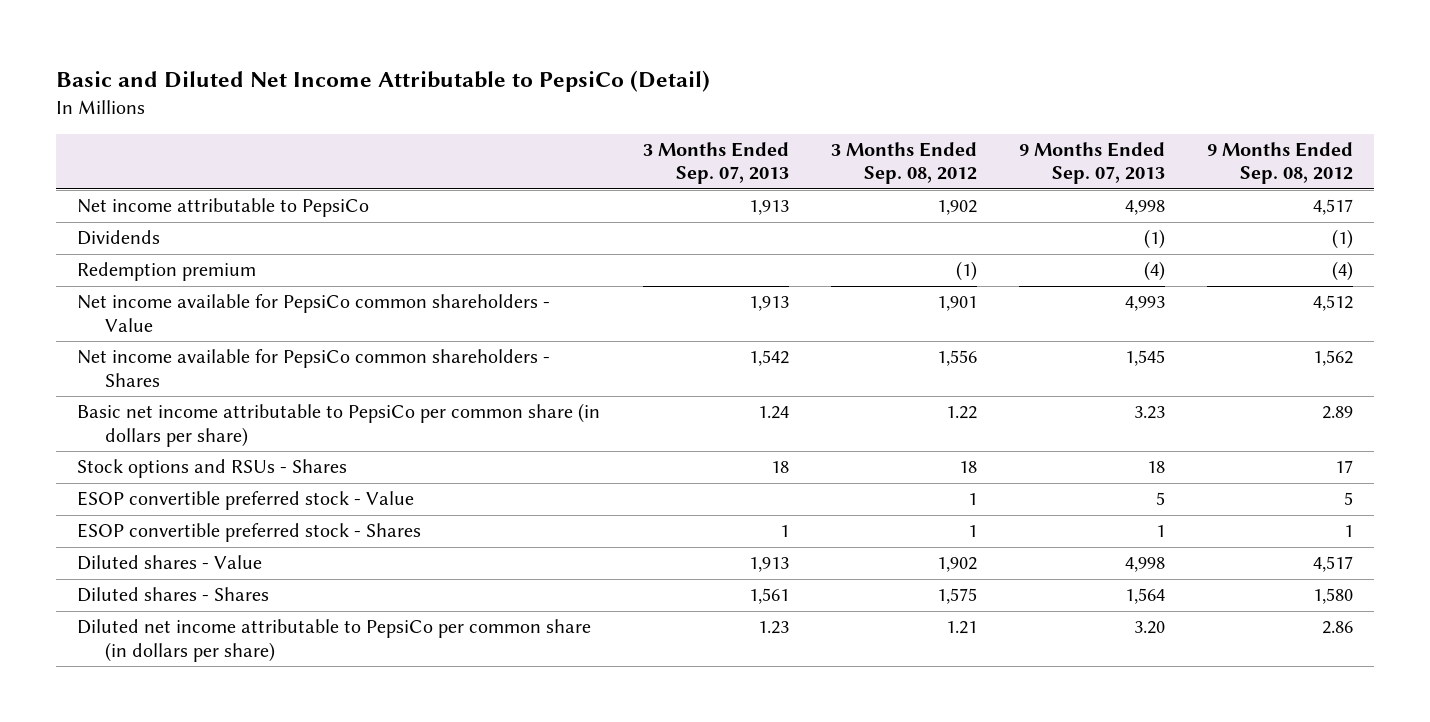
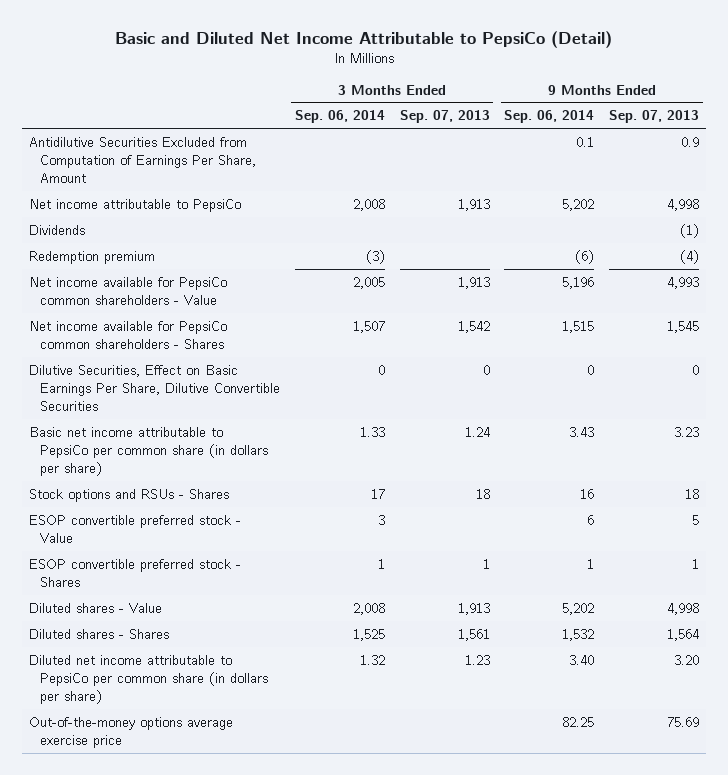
- | 3 Months Ended Sep. 07, 2013 | 3 Months Ended Sep. 08, 2012 | 9 Months Ended Sep. 07, 2013 | 9 Months Ended Sep. 08, 2012
+ | 3 Months Ended Sep. 06, 2014 | 3 Months Ended Sep. 07, 2013 | 9 Months Ended Sep. 06, 2014 | 9 Months Ended Sep. 07, 2013
+ Antidilutive Securities Excluded from Computation of Earnings Per Share, Amount | | | 0.1 | 0.9
+ Dilutive Securities, Effect on Basic Earnings Per Share, Dilutive Convertible Securities | 0 | 0 | 0 | 0
+ Out-of-the-money options average exercise price | | | 82.25 | 75.69

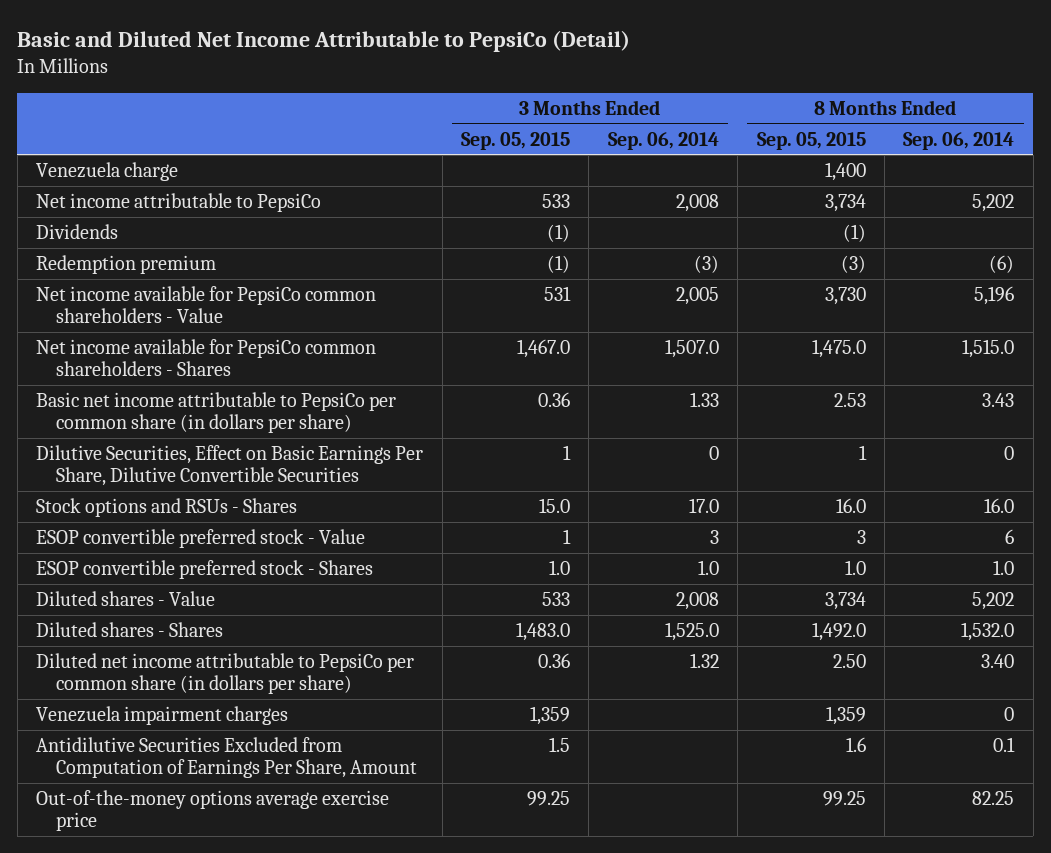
- | 3 Months Ended Sep. 06, 2014 | 3 Months Ended Sep. 07, 2013 | 9 Months Ended Sep. 06, 2014 | 9 Months Ended Sep. 07, 2013
+ | 3 Months Ended Sep. 05, 2015 | 3 Months Ended Sep. 06, 2014 | 8 Months Ended Sep. 05, 2015 | 8 Months Ended Sep. 06, 2014
+ Venezuela charge | | | 1,400 |
- Net income available for PepsiCo common shareholders - Shares | 1,507 | 1,542 | 1,515 | 1,545
+ Net income available for PepsiCo common shareholders - Shares | 1,467.0 | 1,507.0 | 1,475.0 | 1,515.0
- Stock options and RSUs - Shares | 17 | 18 | 16 | 18
moved down: Dilutive Securities, Effect on Basic Earnings Per Share, Dilutive Convertible Securities | 1 | 0 | 1 | 0
+ Stock options and RSUs - Shares | 15.0 | 17.0 | 16.0 | 16.0
- ESOP convertible preferred stock - Shares | 1 | 1 | 1 | 1
+ ESOP convertible preferred stock - Shares | 1.0 | 1.0 | 1.0 | 1.0
- Diluted shares - Shares | 1,525 | 1,561 | 1,532 | 1,564
+ Diluted shares - Shares | 1,483.0 | 1,525.0 | 1,492.0 | 1,532.0
+ Venezuela impairment charges | 1,359 | | 1,359 | 0
moved down: Antidilutive Securities Excluded from Computation of Earnings Per Share, Amount | 1.5 | | 1.6 | 0.1

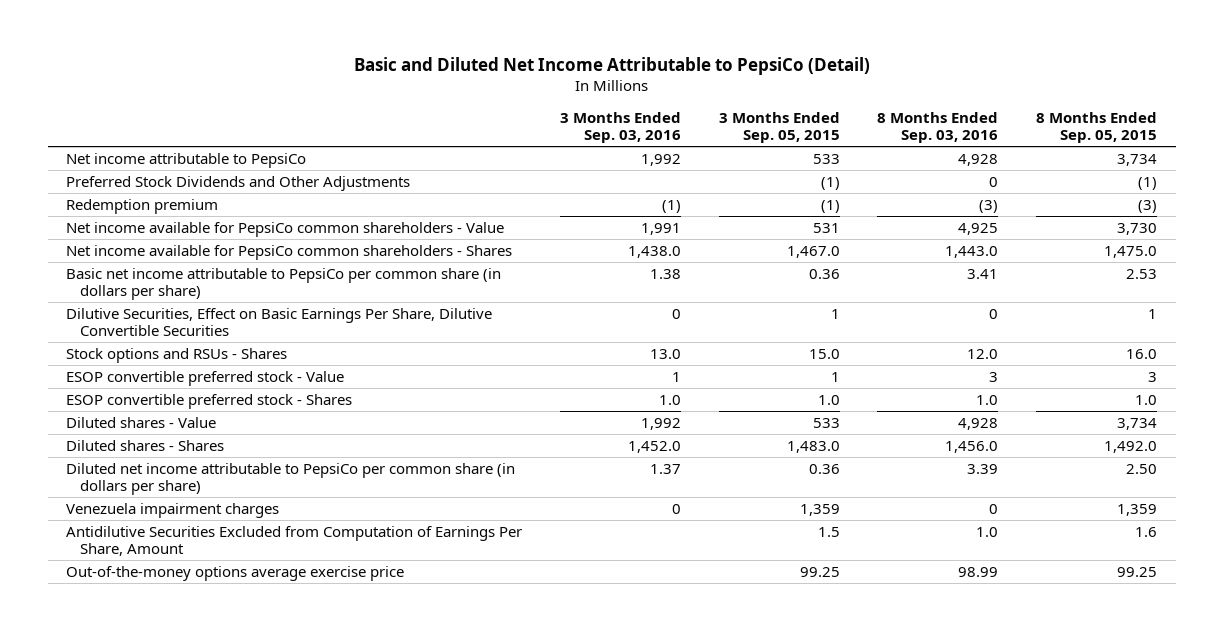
- | 3 Months Ended Sep. 05, 2015 | 3 Months Ended Sep. 06, 2014 | 8 Months Ended Sep. 05, 2015 | 8 Months Ended Sep. 06, 2014
+ | 3 Months Ended Sep. 03, 2016 | 3 Months Ended Sep. 05, 2015 | 8 Months Ended Sep. 03, 2016 | 8 Months Ended Sep. 05, 2015
- Venezuela charge | | | 1,400 |
- Dividends | (1) | | (1) |
+ Preferred Stock Dividends and Other Adjustments | | (1) | 0 | (1)

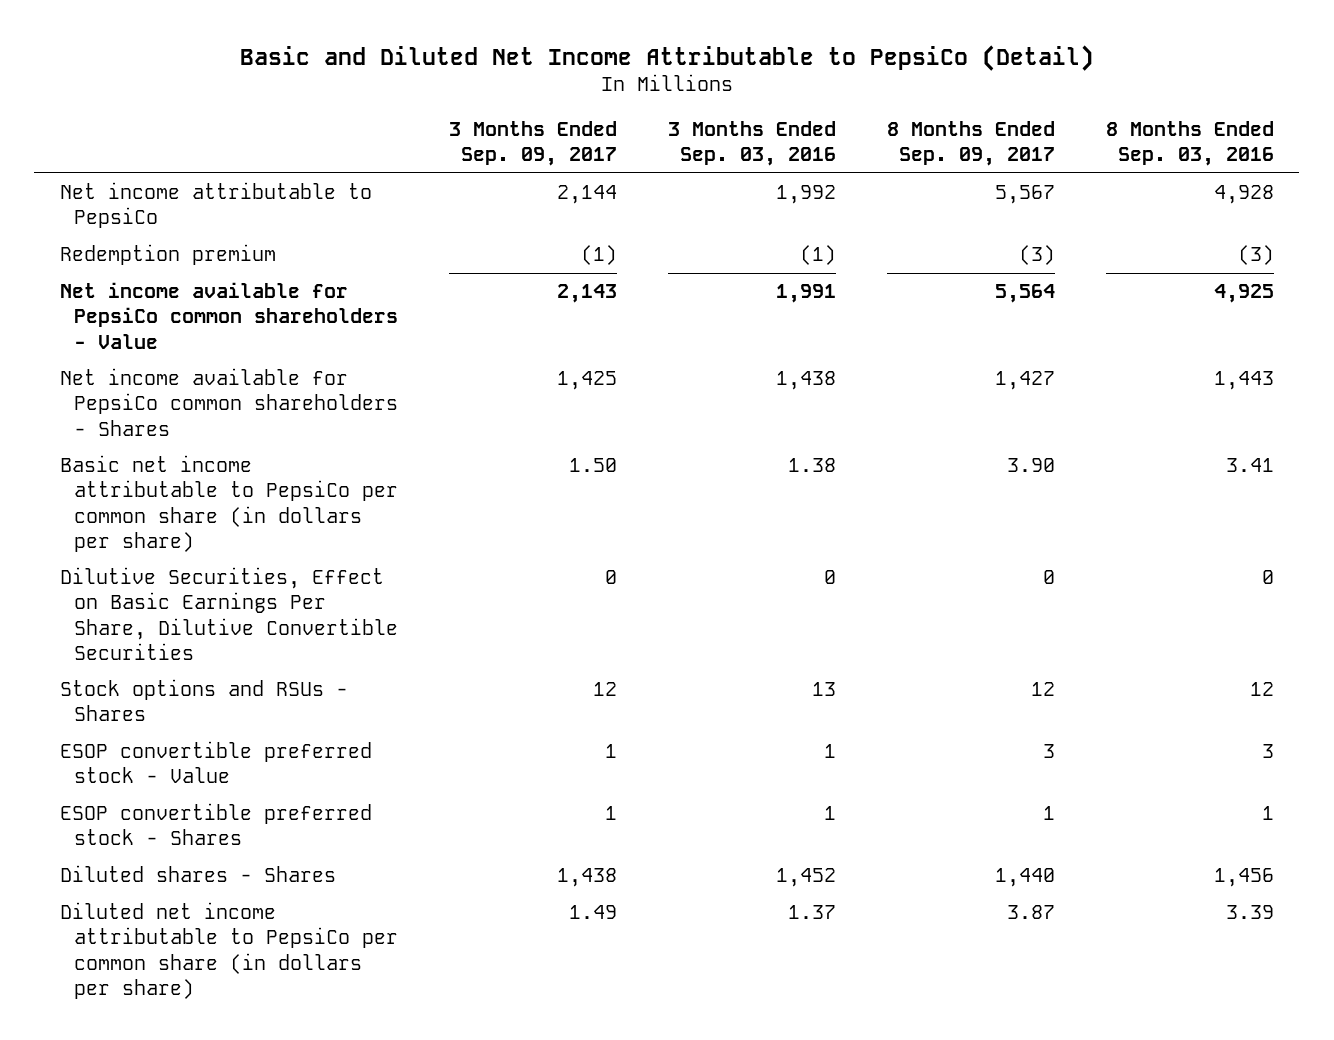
- | 3 Months Ended Sep. 03, 2016 | 3 Months Ended Sep. 05, 2015 | 8 Months Ended Sep. 03, 2016 | 8 Months Ended Sep. 05, 2015
+ | 3 Months Ended Sep. 09, 2017 | 3 Months Ended Sep. 03, 2016 | 8 Months Ended Sep. 09, 2017 | 8 Months Ended Sep. 03, 2016
- Preferred Stock Dividends and Other Adjustments | | (1) | 0 | (1)
- Net income available for PepsiCo common shareholders - Shares | 1,438.0 | 1,467.0 | 1,443.0 | 1,475.0
+ Net income available for PepsiCo common shareholders - Shares | 1,425 | 1,438 | 1,427 | 1,443
- Stock options and RSUs - Shares | 13.0 | 15.0 | 12.0 | 16.0
+ Stock options and RSUs - Shares | 12 | 13 | 12 | 12
- ESOP convertible preferred stock - Shares | 1.0 | 1.0 | 1.0 | 1.0
- Diluted shares - Value | 1,992 | 533 | 4,928 | 3,734
- Diluted shares - Shares | 1,452.0 | 1,483.0 | 1,456.0 | 1,492.0
+ ESOP convertible preferred stock - Shares | 1 | 1 | 1 | 1
+ Diluted shares - Shares | 1,438 | 1,452 | 1,440 | 1,456
- Venezuela impairment charges | 0 | 1,359 | 0 | 1,359
- Antidilutive Securities Excluded from Computation of Earnings Per Share, Amount | | 1.5 | 1.0 | 1.6
- Out-of-the-money options average exercise price | | 99.25 | 98.99 | 99.25

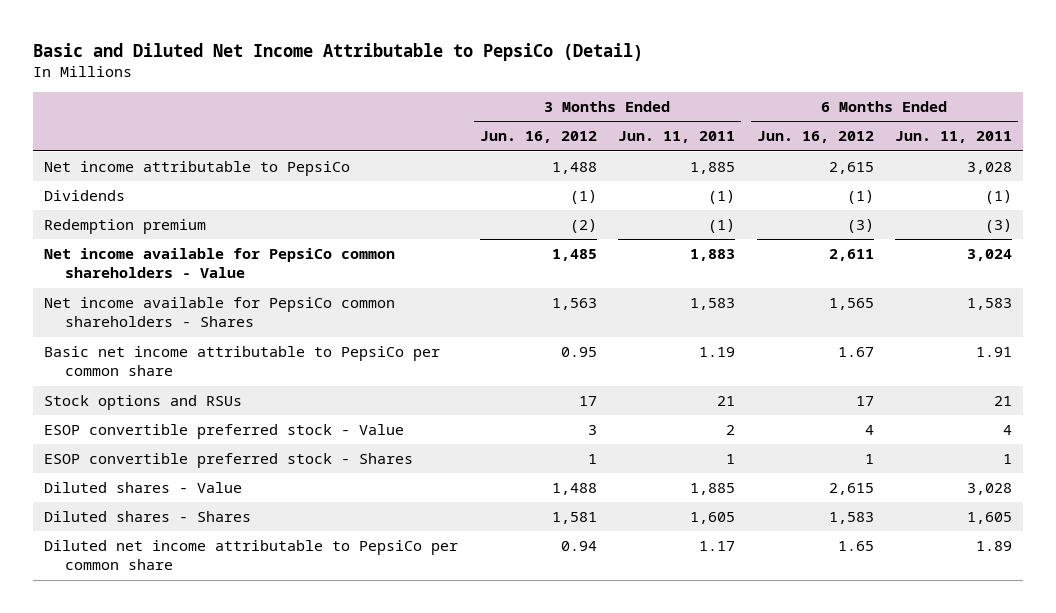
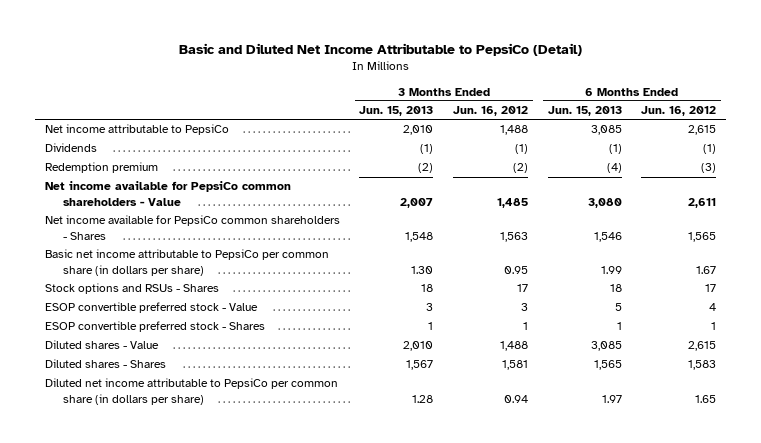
- | 3 Months Ended Jun. 16, 2012 | 3 Months Ended Jun. 11, 2011 | 6 Months Ended Jun. 16, 2012 | 6 Months Ended Jun. 11, 2011
+ | 3 Months Ended Jun. 15, 2013 | 3 Months Ended Jun. 16, 2012 | 6 Months Ended Jun. 15, 2013 | 6 Months Ended Jun. 16, 2012
- Basic net income attributable to PepsiCo per common share | 0.95 | 1.19 | 1.67 | 1.91
- Stock options and RSUs | 17 | 21 | 17 | 21
+ Basic net income attributable to PepsiCo per common share (in dollars per share) | 1.30 | 0.95 | 1.99 | 1.67
+ Stock options and RSUs - Shares | 18 | 17 | 18 | 17
- Diluted net income attributable to PepsiCo per common share | 0.94 | 1.17 | 1.65 | 1.89
+ Diluted net income attributable to PepsiCo per common share (in dollars per share) | 1.28 | 0.94 | 1.97 | 1.65

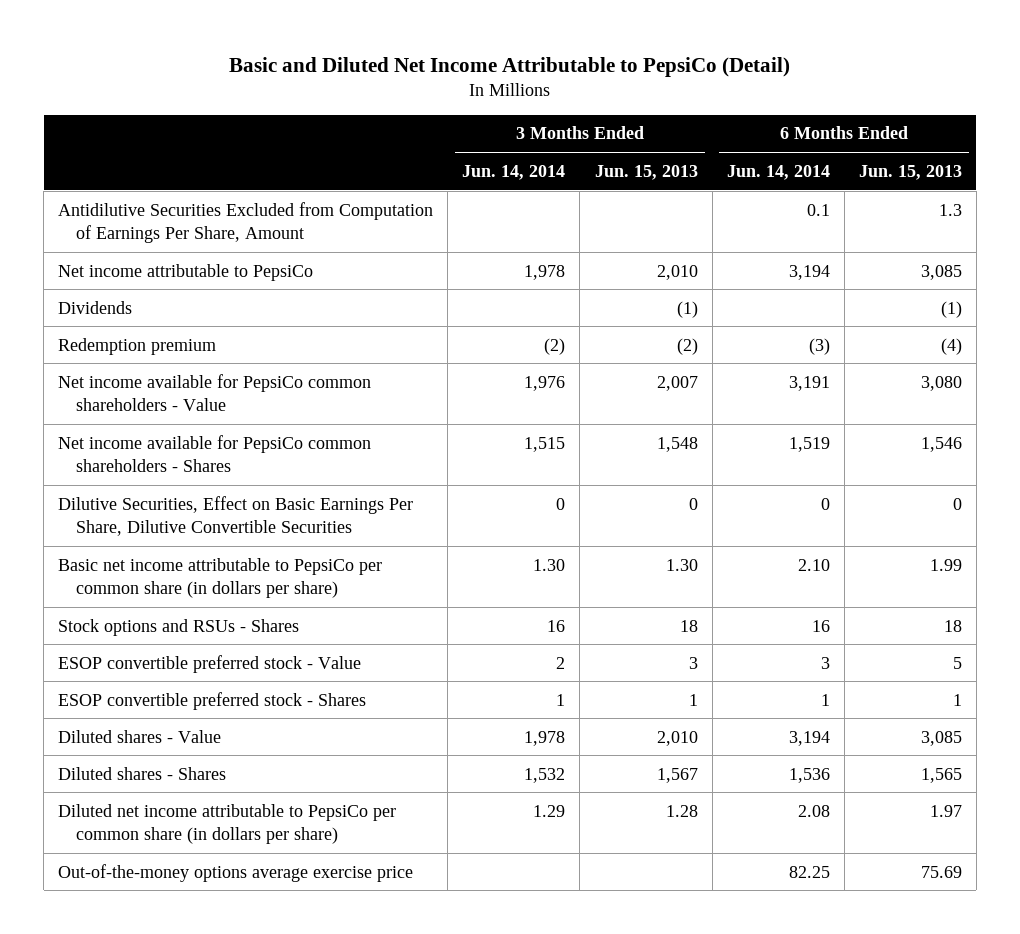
- | 3 Months Ended Jun. 15, 2013 | 3 Months Ended Jun. 16, 2012 | 6 Months Ended Jun. 15, 2013 | 6 Months Ended Jun. 16, 2012
+ | 3 Months Ended Jun. 14, 2014 | 3 Months Ended Jun. 15, 2013 | 6 Months Ended Jun. 14, 2014 | 6 Months Ended Jun. 15, 2013
+ Antidilutive Securities Excluded from Computation of Earnings Per Share, Amount | | | 0.1 | 1.3
+ Dilutive Securities, Effect on Basic Earnings Per Share, Dilutive Convertible Securities | 0 | 0 | 0 | 0
+ Out-of-the-money options average exercise price | | | 82.25 | 75.69

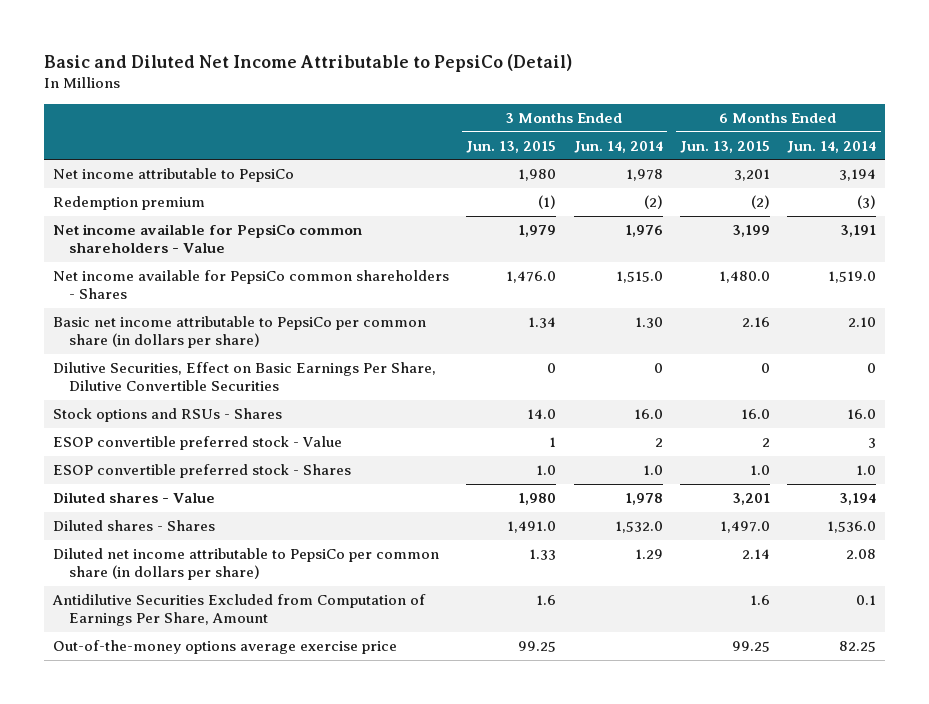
- | 3 Months Ended Jun. 14, 2014 | 3 Months Ended Jun. 15, 2013 | 6 Months Ended Jun. 14, 2014 | 6 Months Ended Jun. 15, 2013
+ | 3 Months Ended Jun. 13, 2015 | 3 Months Ended Jun. 14, 2014 | 6 Months Ended Jun. 13, 2015 | 6 Months Ended Jun. 14, 2014
- Dividends | | (1) | | (1)
- Net income available for PepsiCo common shareholders - Shares | 1,515 | 1,548 | 1,519 | 1,546
+ Net income available for PepsiCo common shareholders - Shares | 1,476.0 | 1,515.0 | 1,480.0 | 1,519.0
- Stock options and RSUs - Shares | 16 | 18 | 16 | 18
moved down: Dilutive Securities, Effect on Basic Earnings Per Share, Dilutive Convertible Securities | 0 | 0 | 0 | 0
+ Stock options and RSUs - Shares | 14.0 | 16.0 | 16.0 | 16.0
- ESOP convertible preferred stock - Shares | 1 | 1 | 1 | 1
+ ESOP convertible preferred stock - Shares | 1.0 | 1.0 | 1.0 | 1.0
- Diluted shares - Shares | 1,532 | 1,567 | 1,536 | 1,565
+ Diluted shares - Shares | 1,491.0 | 1,532.0 | 1,497.0 | 1,536.0
moved down: Antidilutive Securities Excluded from Computation of Earnings Per Share, Amount | 1.6 | | 1.6 | 0.1

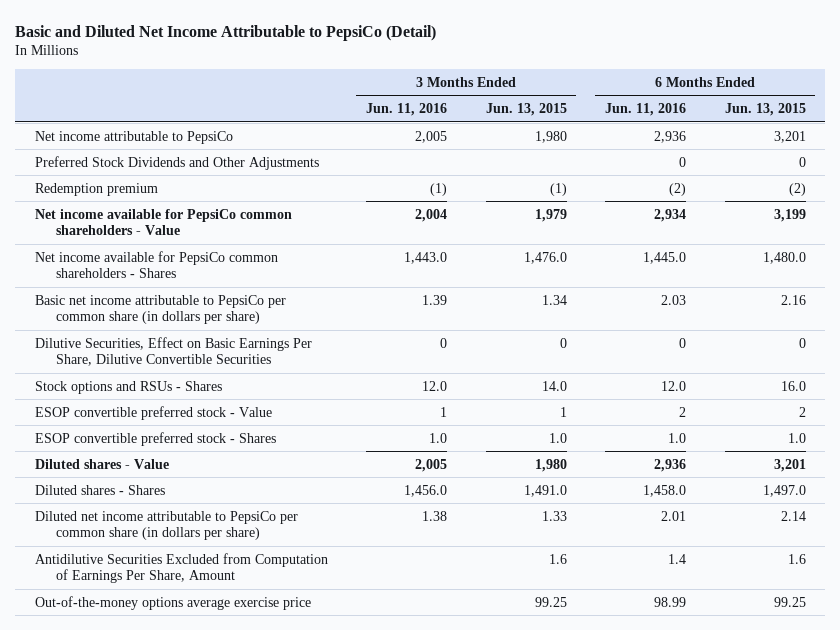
- | 3 Months Ended Jun. 13, 2015 | 3 Months Ended Jun. 14, 2014 | 6 Months Ended Jun. 13, 2015 | 6 Months Ended Jun. 14, 2014
+ | 3 Months Ended Jun. 11, 2016 | 3 Months Ended Jun. 13, 2015 | 6 Months Ended Jun. 11, 2016 | 6 Months Ended Jun. 13, 2015
+ Preferred Stock Dividends and Other Adjustments | | | 0 | 0

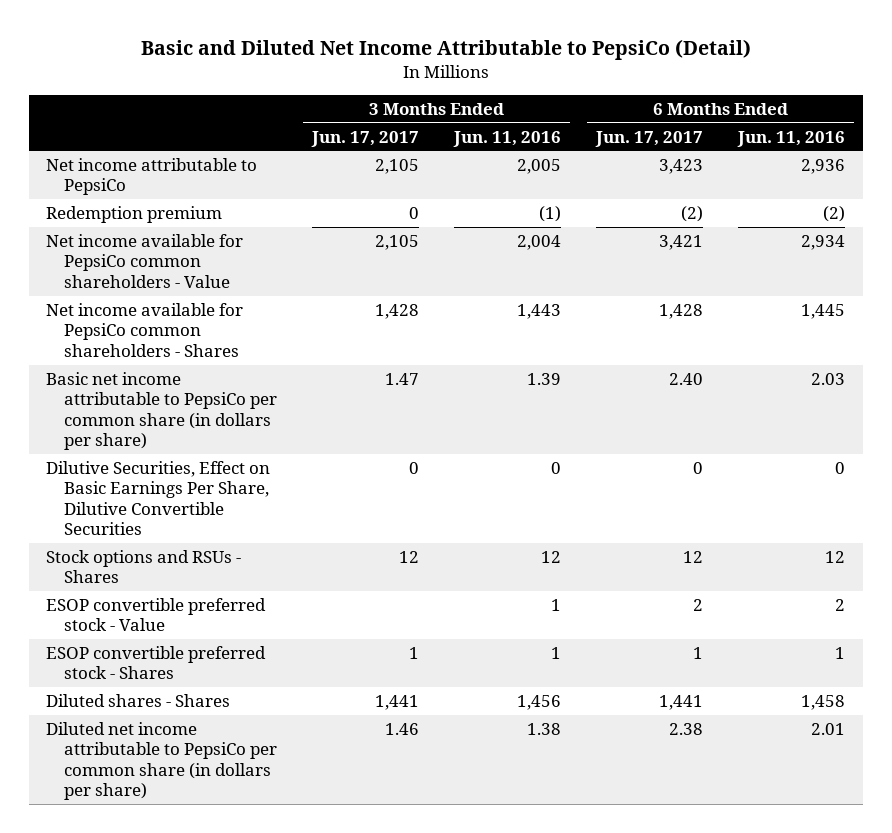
- | 3 Months Ended Jun. 11, 2016 | 3 Months Ended Jun. 13, 2015 | 6 Months Ended Jun. 11, 2016 | 6 Months Ended Jun. 13, 2015
+ | 3 Months Ended Jun. 17, 2017 | 3 Months Ended Jun. 11, 2016 | 6 Months Ended Jun. 17, 2017 | 6 Months Ended Jun. 11, 2016
- Preferred Stock Dividends and Other Adjustments | | | 0 | 0
- Net income available for PepsiCo common shareholders - Shares | 1,443.0 | 1,476.0 | 1,445.0 | 1,480.0
+ Net income available for PepsiCo common shareholders - Shares | 1,428 | 1,443 | 1,428 | 1,445
- Stock options and RSUs - Shares | 12.0 | 14.0 | 12.0 | 16.0
+ Stock options and RSUs - Shares | 12 | 12 | 12 | 12
- ESOP convertible preferred stock - Shares | 1.0 | 1.0 | 1.0 | 1.0
- Diluted shares - Value | 2,005 | 1,980 | 2,936 | 3,201
- Diluted shares - Shares | 1,456.0 | 1,491.0 | 1,458.0 | 1,497.0
+ ESOP convertible preferred stock - Shares | 1 | 1 | 1 | 1
+ Diluted shares - Shares | 1,441 | 1,456 | 1,441 | 1,458
- Antidilutive Securities Excluded from Computation of Earnings Per Share, Amount | | 1.6 | 1.4 | 1.6
- Out-of-the-money options average exercise price | | 99.25 | 98.99 | 99.25

